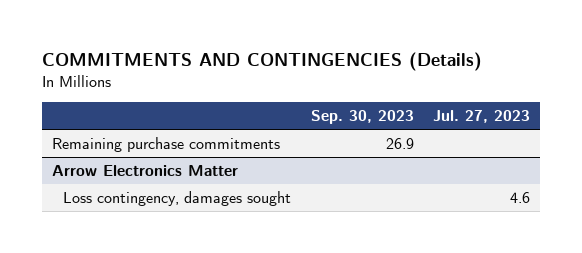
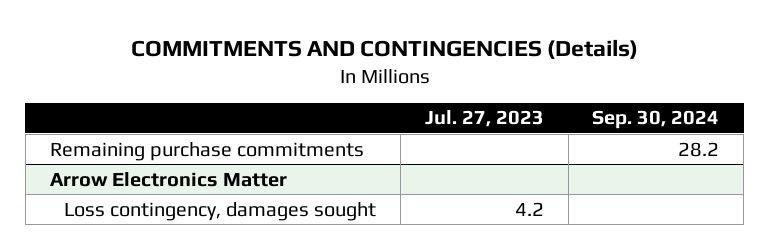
- | Sep. 30, 2023 | Jul. 27, 2023
+ | Jul. 27, 2023 | Sep. 30, 2024
@ Arrow Electronics Matter
- Loss contingency, damages sought | | 4.6
+ Loss contingency, damages sought | 4.2 |

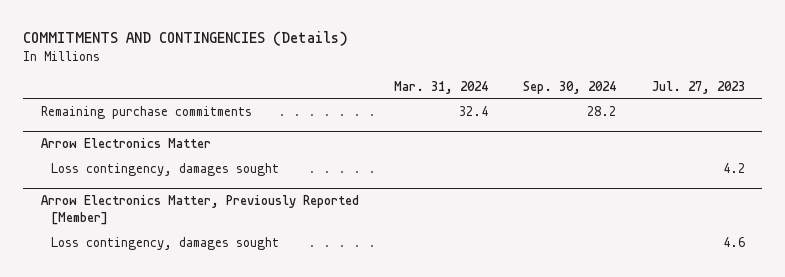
- | Jul. 27, 2023 | Sep. 30, 2024
+ | Mar. 31, 2024 | Sep. 30, 2024 | Jul. 27, 2023
+ Arrow Electronics Matter, Previously Reported [Member]
+ Loss contingency, damages sought | | | 4.6

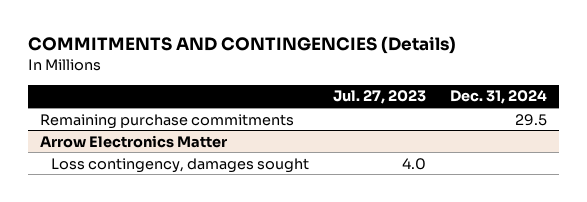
- | Mar. 31, 2024 | Sep. 30, 2024 | Jul. 27, 2023
+ | Jul. 27, 2023 | Dec. 31, 2024
@ Arrow Electronics Matter
- Loss contingency, damages sought | | | 4.2
- Arrow Electronics Matter, Previously Reported [Member]
- Loss contingency, damages sought | | | 4.6
@ Arrow Electronics Matter
+ Loss contingency, damages sought | 4.0 |

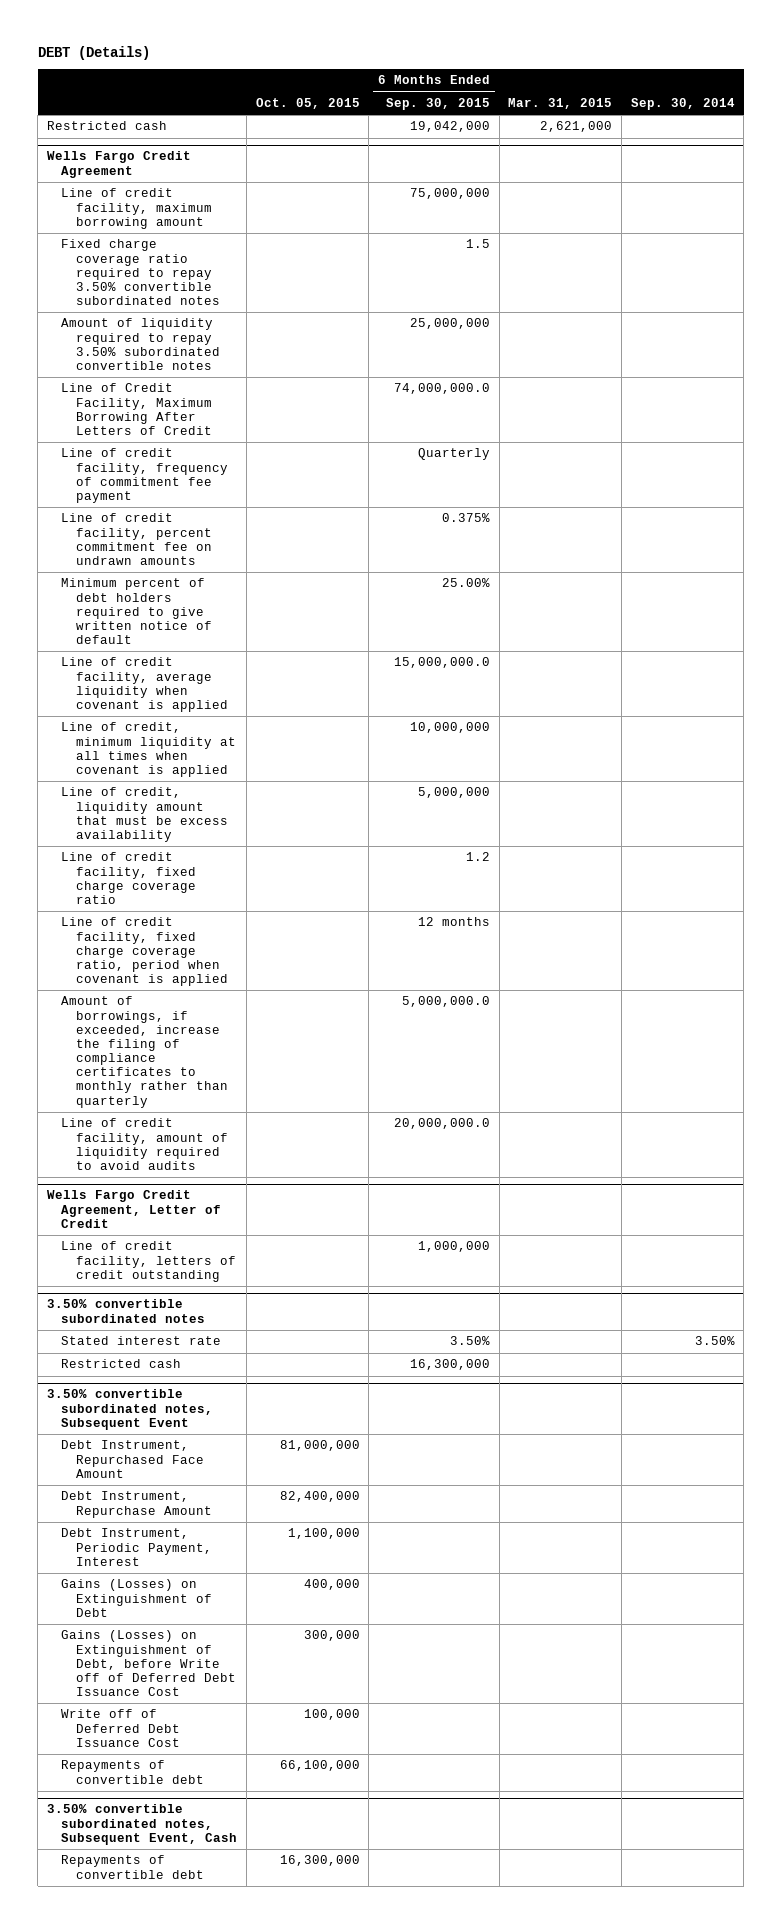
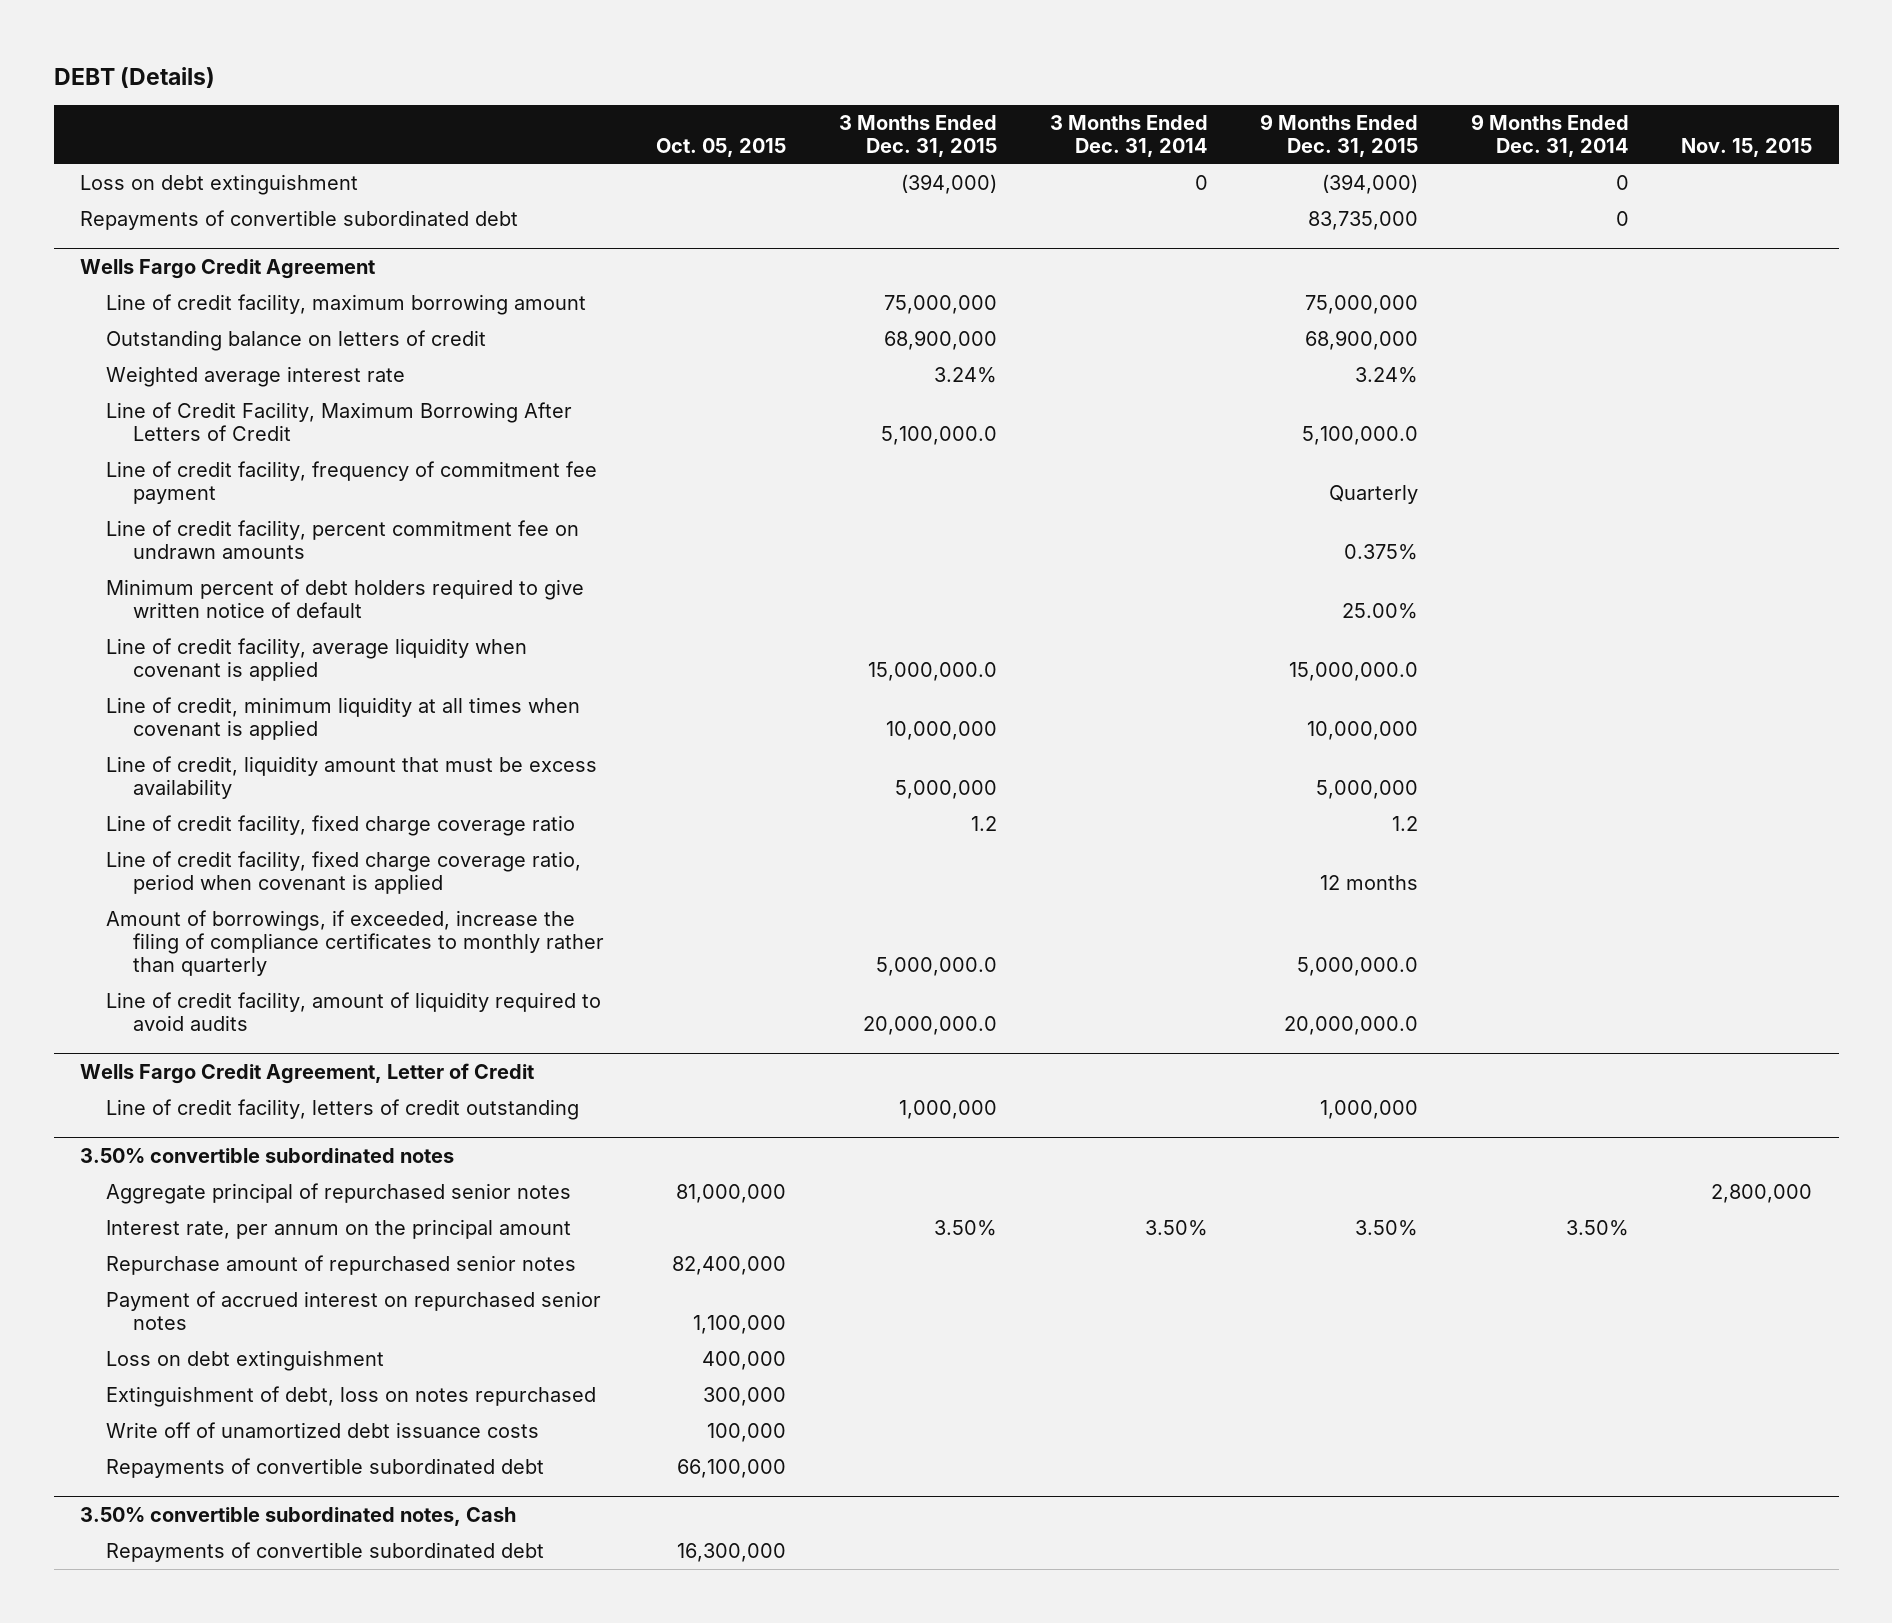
- | Oct. 05, 2015 | 6 Months Ended Sep. 30, 2015 | Mar. 31, 2015 | Sep. 30, 2014
+ | Oct. 05, 2015 | 3 Months Ended Dec. 31, 2015 | 3 Months Ended Dec. 31, 2014 | 9 Months Ended Dec. 31, 2015 | 9 Months Ended Dec. 31, 2014 | Nov. 15, 2015
- Restricted cash | | 19,042,000 | 2,621,000 |
+ Loss on debt extinguishment | | (394,000) | 0 | (394,000) | 0 |
+ Repayments of convertible subordinated debt | | | | 83,735,000 | 0 |
@ Wells Fargo Credit Agreement
- Fixed charge coverage ratio required to repay 3.50% convertible subordinated notes | | 1.5 | |
- Amount of liquidity required to repay 3.50% subordinated convertible notes | | 25,000,000 | |
+ Outstanding balance on letters of credit | | 68,900,000 | | 68,900,000 | |
+ Weighted average interest rate | | 3.24% | | 3.24% | |
@ 3.50% convertible subordinated notes
- Stated interest rate | | 3.50% | | 3.50%
- Restricted cash | | 16,300,000 | |
- 3.50% convertible subordinated notes, Subsequent Event
- Debt Instrument, Repurchased Face Amount | 81,000,000 | | |
- Debt Instrument, Repurchase Amount | 82,400,000 | | |
- Debt Instrument, Periodic Payment, Interest | 1,100,000 | | |
- Gains (Losses) on Extinguishment of Debt | 400,000 | | |
- Gains (Losses) on Extinguishment of Debt, before Write off of Deferred Debt Issuance Cost | 300,000 | | |
- Write off of Deferred Debt Issuance Cost | 100,000 | | |
- Repayments of convertible debt | 66,100,000 | | |
- 3.50% convertible subordinated notes, Subsequent Event, Cash
- Repayments of convertible debt | 16,300,000 | | |
@ 3.50% convertible subordinated notes
+ Aggregate principal of repurchased senior notes | 81,000,000 | | | | | 2,800,000
+ Interest rate, per annum on the principal amount | | 3.50% | 3.50% | 3.50% | 3.50% |
+ Repurchase amount of repurchased senior notes | 82,400,000 | | | | |
+ Payment of accrued interest on repurchased senior notes | 1,100,000 | | | | |
+ Loss on debt extinguishment | 400,000 | | | | |
+ Extinguishment of debt, loss on notes repurchased | 300,000 | | | | |
+ Write off of unamortized debt issuance costs | 100,000 | | | | |
+ Repayments of convertible subordinated debt | 66,100,000 | | | | |
+ 3.50% convertible subordinated notes, Cash
+ Repayments of convertible subordinated debt | 16,300,000 | | | | |

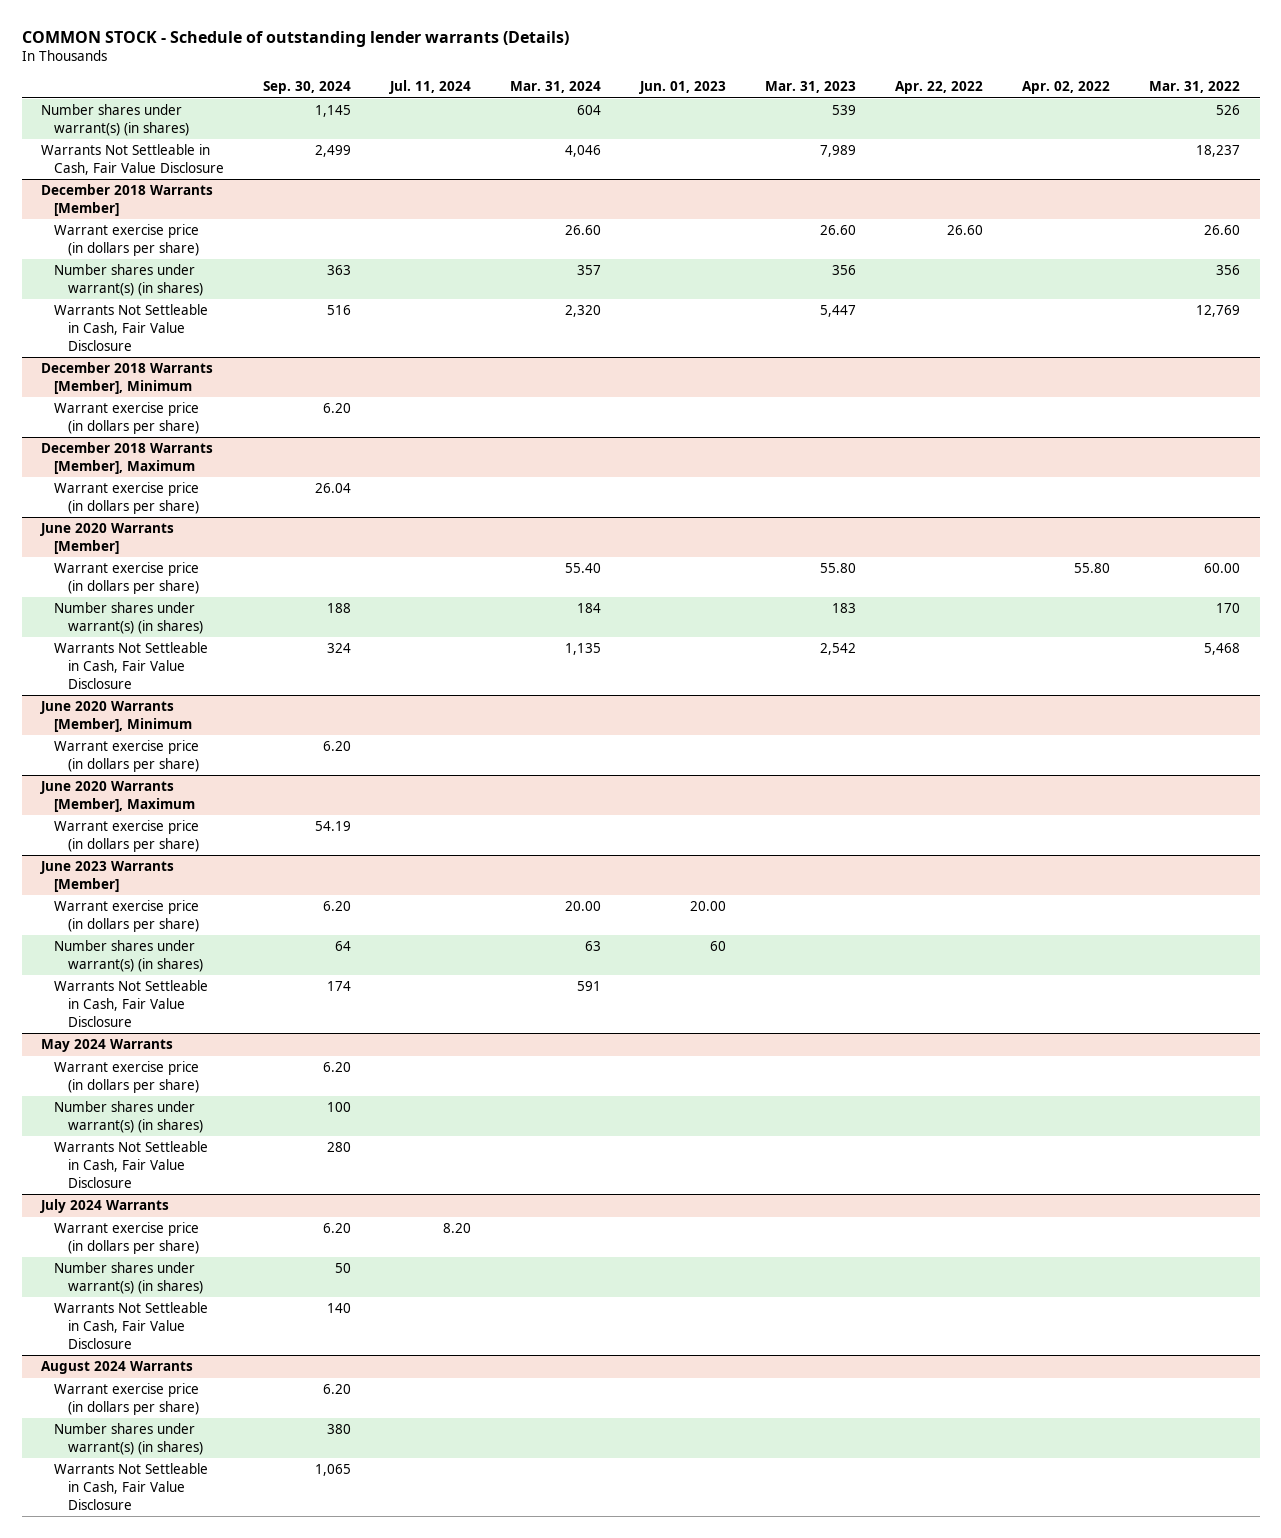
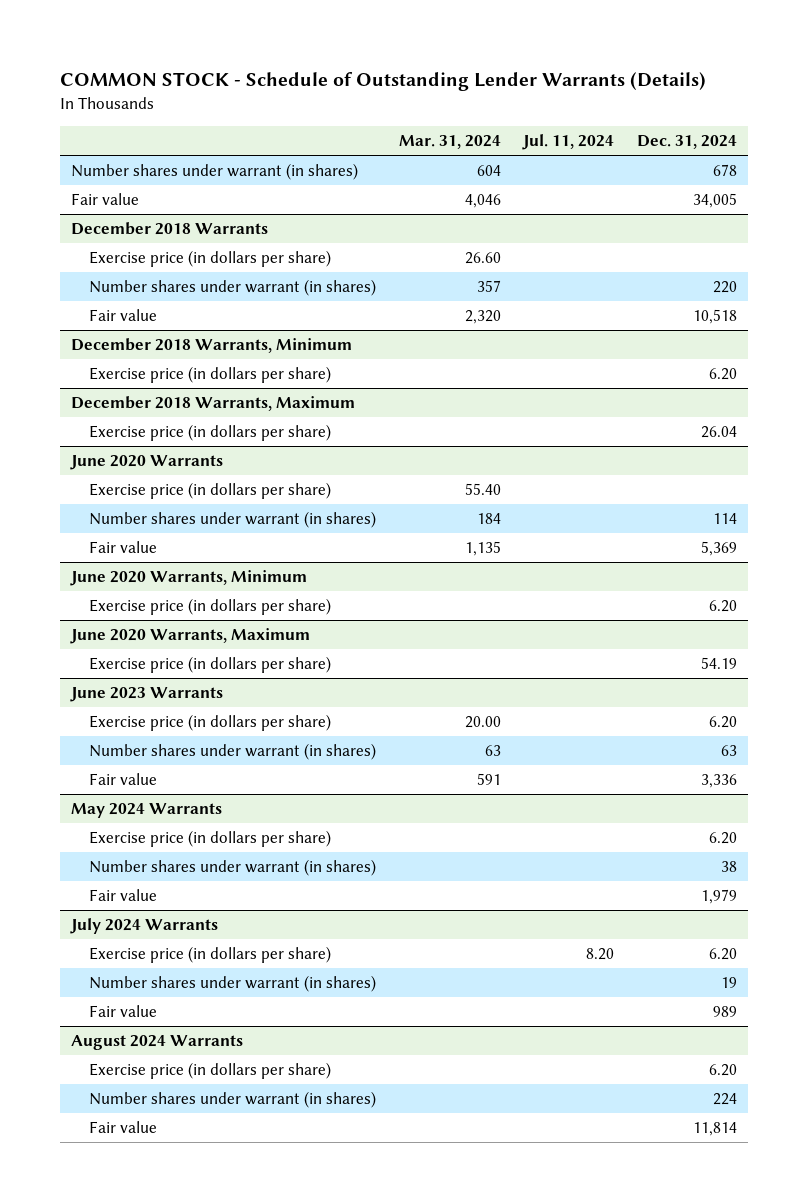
- COMMON STOCK - Schedule of outstanding lender warrants (Details)
+ COMMON STOCK - Schedule of Outstanding Lender Warrants (Details)
- | Sep. 30, 2024 | Jul. 11, 2024 | Mar. 31, 2024 | Jun. 01, 2023 | Mar. 31, 2023 | Apr. 22, 2022 | Apr. 02, 2022 | Mar. 31, 2022
+ | Mar. 31, 2024 | Jul. 11, 2024 | Dec. 31, 2024
- Number shares under warrant(s) (in shares) | 1,145 | | 604 | | 539 | | | 526
- Warrants Not Settleable in Cash, Fair Value Disclosure | 2,499 | | 4,046 | | 7,989 | | | 18,237
- December 2018 Warrants [Member]
- Warrant exercise price (in dollars per share) | | | 26.60 | | 26.60 | 26.60 | | 26.60
- Number shares under warrant(s) (in shares) | 363 | | 357 | | 356 | | | 356
- Warrants Not Settleable in Cash, Fair Value Disclosure | 516 | | 2,320 | | 5,447 | | | 12,769
- December 2018 Warrants [Member], Minimum
- Warrant exercise price (in dollars per share) | 6.20 | | | | | | |
- December 2018 Warrants [Member], Maximum
- Warrant exercise price (in dollars per share) | 26.04 | | | | | | |
- June 2020 Warrants [Member]
- Warrant exercise price (in dollars per share) | | | 55.40 | | 55.80 | | 55.80 | 60.00
- Number shares under warrant(s) (in shares) | 188 | | 184 | | 183 | | | 170
- Warrants Not Settleable in Cash, Fair Value Disclosure | 324 | | 1,135 | | 2,542 | | | 5,468
- June 2020 Warrants [Member], Minimum
- Warrant exercise price (in dollars per share) | 6.20 | | | | | | |
- June 2020 Warrants [Member], Maximum
- Warrant exercise price (in dollars per share) | 54.19 | | | | | | |
- June 2023 Warrants [Member]
- Warrant exercise price (in dollars per share) | 6.20 | | 20.00 | 20.00 | | | |
- Number shares under warrant(s) (in shares) | 64 | | 63 | 60 | | | |
- Warrants Not Settleable in Cash, Fair Value Disclosure | 174 | | 591 | | | | |
+ Number shares under warrant (in shares) | 604 | | 678
+ Fair value | 4,046 | | 34,005
+ December 2018 Warrants
+ Exercise price (in dollars per share) | 26.60 | |
+ Number shares under warrant (in shares) | 357 | | 220
+ Fair value | 2,320 | | 10,518
+ December 2018 Warrants, Minimum
+ Exercise price (in dollars per share) | | | 6.20
+ December 2018 Warrants, Maximum
+ Exercise price (in dollars per share) | | | 26.04
+ June 2020 Warrants
+ Exercise price (in dollars per share) | 55.40 | |
+ Number shares under warrant (in shares) | 184 | | 114
+ Fair value | 1,135 | | 5,369
+ June 2020 Warrants, Minimum
+ Exercise price (in dollars per share) | | | 6.20
+ June 2020 Warrants, Maximum
+ Exercise price (in dollars per share) | | | 54.19
+ June 2023 Warrants
+ Exercise price (in dollars per share) | 20.00 | | 6.20
+ Number shares under warrant (in shares) | 63 | | 63
+ Fair value | 591 | | 3,336
@ May 2024 Warrants
- Warrant exercise price (in dollars per share) | 6.20 | | | | | | |
- Number shares under warrant(s) (in shares) | 100 | | | | | | |
- Warrants Not Settleable in Cash, Fair Value Disclosure | 280 | | | | | | |
+ Exercise price (in dollars per share) | | | 6.20
+ Number shares under warrant (in shares) | | | 38
+ Fair value | | | 1,979
@ July 2024 Warrants
- Warrant exercise price (in dollars per share) | 6.20 | 8.20 | | | | | |
- Number shares under warrant(s) (in shares) | 50 | | | | | | |
- Warrants Not Settleable in Cash, Fair Value Disclosure | 140 | | | | | | |
+ Exercise price (in dollars per share) | | 8.20 | 6.20
+ Number shares under warrant (in shares) | | | 19
+ Fair value | | | 989
@ August 2024 Warrants
- Warrant exercise price (in dollars per share) | 6.20 | | | | | | |
- Number shares under warrant(s) (in shares) | 380 | | | | | | |
- Warrants Not Settleable in Cash, Fair Value Disclosure | 1,065 | | | | | | |
+ Exercise price (in dollars per share) | | | 6.20
+ Number shares under warrant (in shares) | | | 224
+ Fair value | | | 11,814

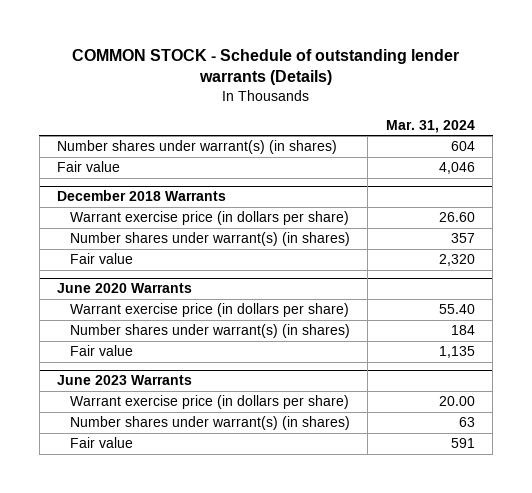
- COMMON STOCK - Schedule of Outstanding Lender Warrants (Details)
+ COMMON STOCK - Schedule of outstanding lender warrants (Details)
- | Mar. 31, 2024 | Jul. 11, 2024 | Dec. 31, 2024
+ | Mar. 31, 2024
- Number shares under warrant (in shares) | 604 | | 678
+ Number shares under warrant(s) (in shares) | 604
@ December 2018 Warrants
- Exercise price (in dollars per share) | 26.60 | |
- Number shares under warrant (in shares) | 357 | | 220
+ Warrant exercise price (in dollars per share) | 26.60
+ Number shares under warrant(s) (in shares) | 357
- December 2018 Warrants, Minimum
- Exercise price (in dollars per share) | | | 6.20
- December 2018 Warrants, Maximum
- Exercise price (in dollars per share) | | | 26.04
@ June 2020 Warrants
- Exercise price (in dollars per share) | 55.40 | |
- Number shares under warrant (in shares) | 184 | | 114
+ Warrant exercise price (in dollars per share) | 55.40
+ Number shares under warrant(s) (in shares) | 184
- June 2020 Warrants, Minimum
- Exercise price (in dollars per share) | | | 6.20
- June 2020 Warrants, Maximum
- Exercise price (in dollars per share) | | | 54.19
@ June 2023 Warrants
- Exercise price (in dollars per share) | 20.00 | | 6.20
- Number shares under warrant (in shares) | 63 | | 63
+ Warrant exercise price (in dollars per share) | 20.00
+ Number shares under warrant(s) (in shares) | 63
- May 2024 Warrants
- Exercise price (in dollars per share) | | | 6.20
- Number shares under warrant (in shares) | | | 38
- Fair value | | | 1,979
- July 2024 Warrants
- Exercise price (in dollars per share) | | 8.20 | 6.20
- Number shares under warrant (in shares) | | | 19
- Fair value | | | 989
- August 2024 Warrants
- Exercise price (in dollars per share) | | | 6.20
- Number shares under warrant (in shares) | | | 224
- Fair value | | | 11,814

